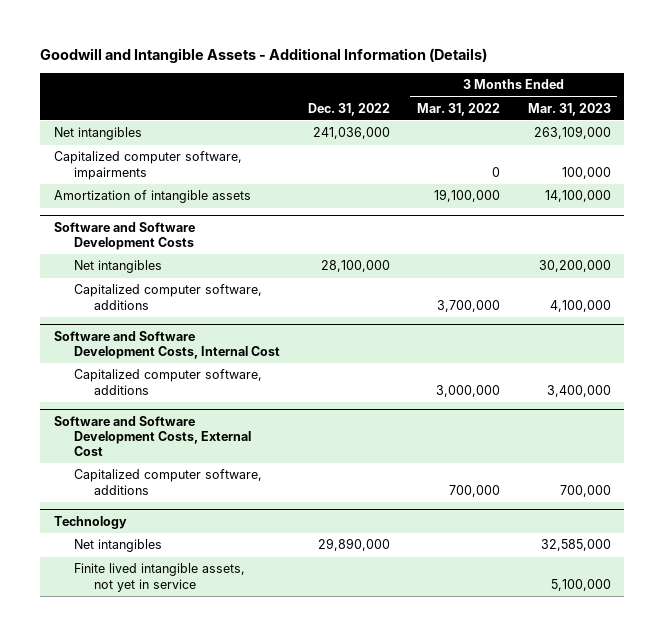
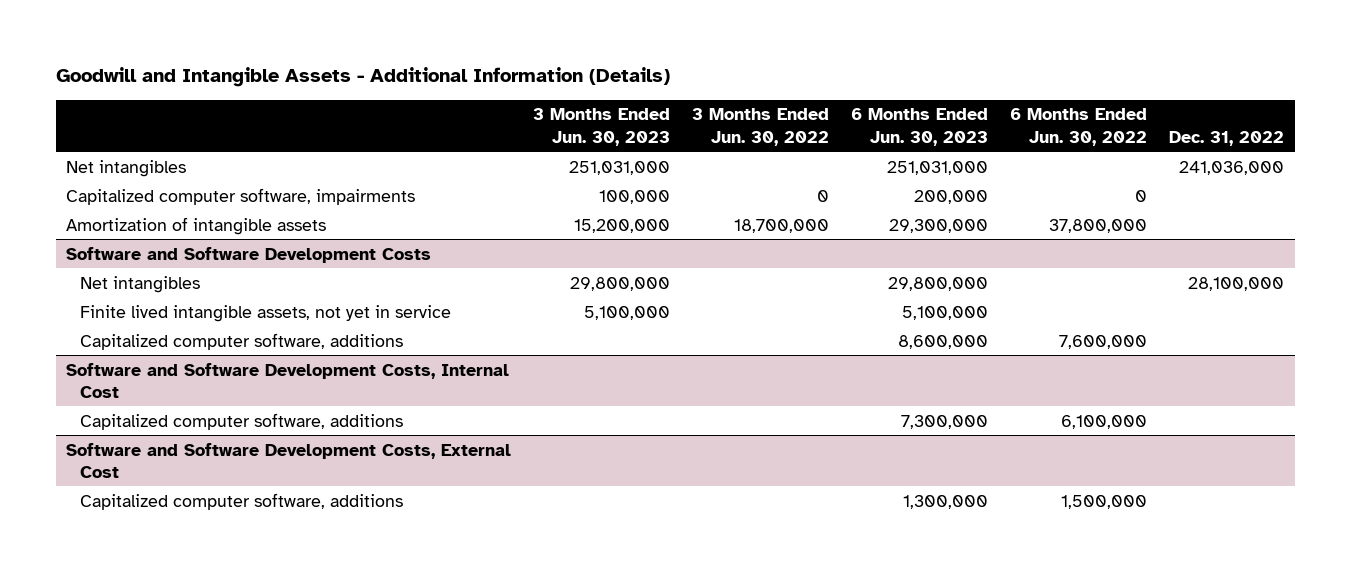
- | Dec. 31, 2022 | 3 Months Ended Mar. 31, 2022 | 3 Months Ended Mar. 31, 2023
+ | 3 Months Ended Jun. 30, 2023 | 3 Months Ended Jun. 30, 2022 | 6 Months Ended Jun. 30, 2023 | 6 Months Ended Jun. 30, 2022 | Dec. 31, 2022
@ Software and Software Development Costs
+ Finite lived intangible assets, not yet in service | 5,100,000 | | 5,100,000 | |
- Technology
- Net intangibles | 29,890,000 | | 32,585,000
- Finite lived intangible assets, not yet in service | | | 5,100,000

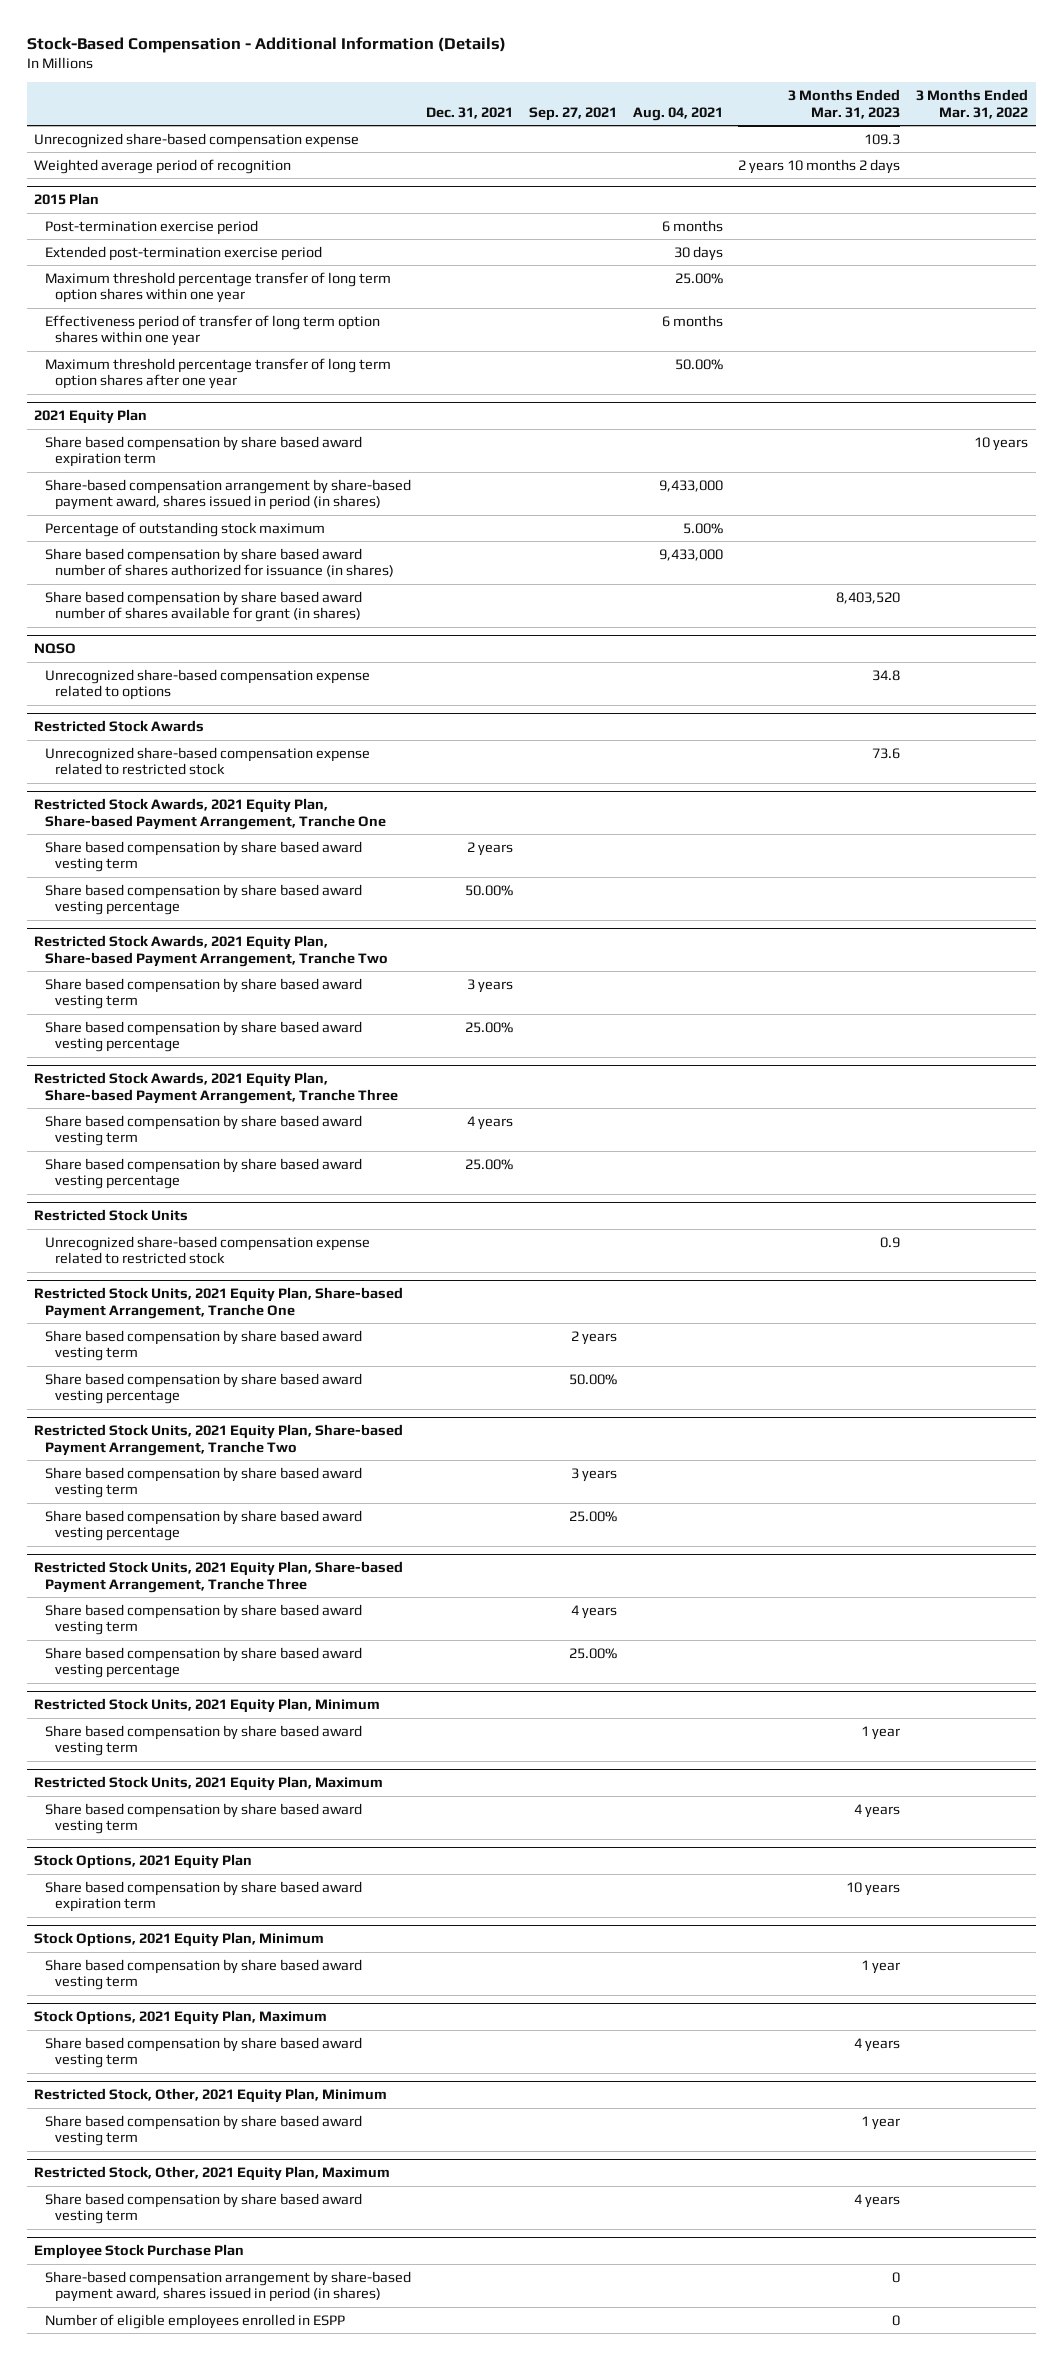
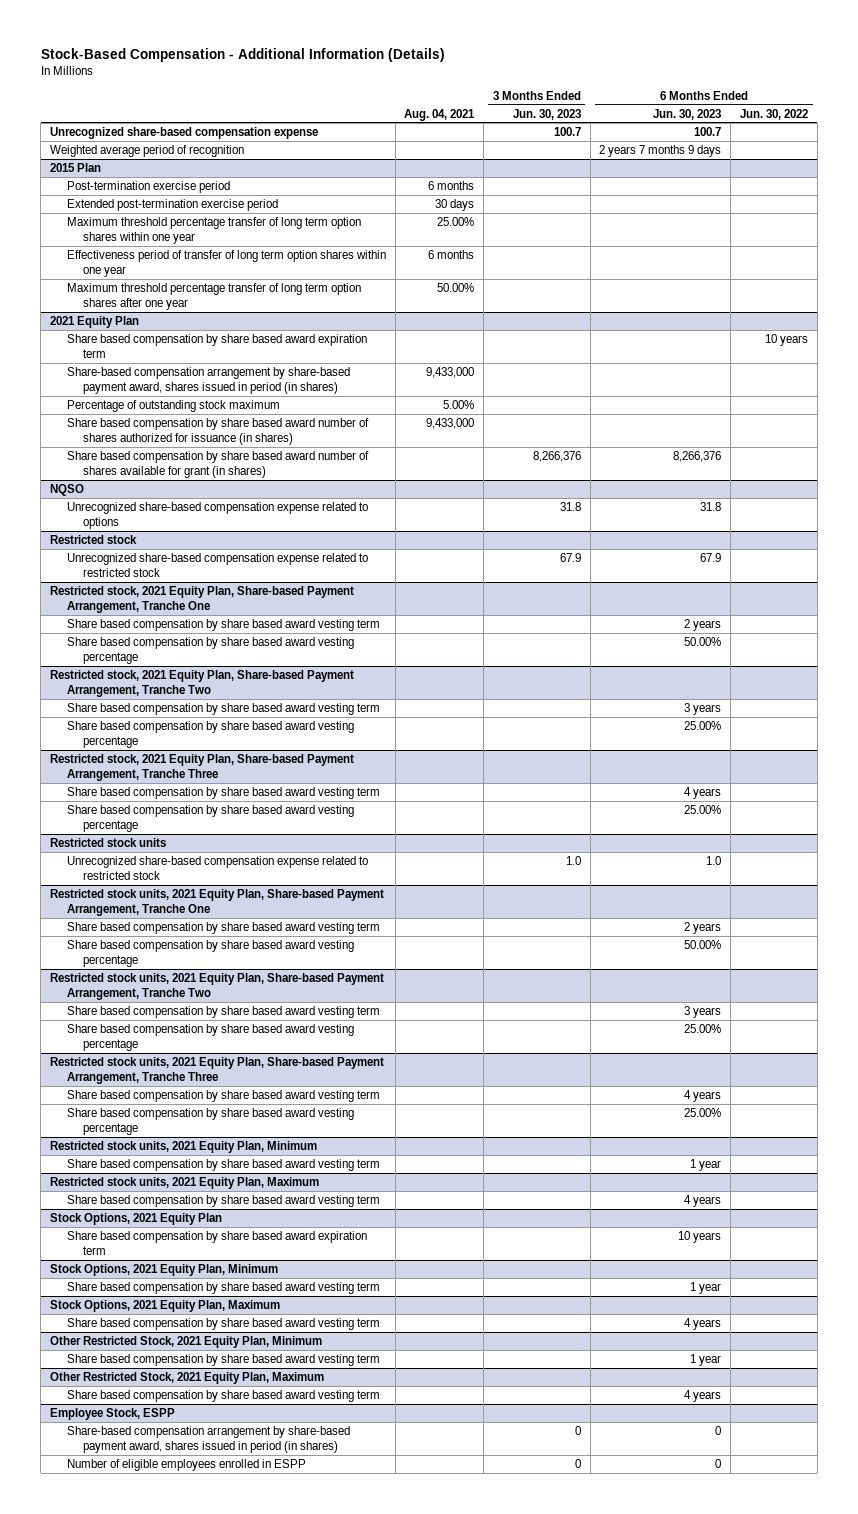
- | Dec. 31, 2021 | Sep. 27, 2021 | Aug. 04, 2021 | 3 Months Ended Mar. 31, 2023 | 3 Months Ended Mar. 31, 2022
+ | Aug. 04, 2021 | 3 Months Ended Jun. 30, 2023 | 6 Months Ended Jun. 30, 2023 | 6 Months Ended Jun. 30, 2022
- Restricted Stock Awards
+ Restricted stock
- Restricted Stock Awards, 2021 Equity Plan, Share-based Payment Arrangement, Tranche One
+ Restricted stock, 2021 Equity Plan, Share-based Payment Arrangement, Tranche One
- Restricted Stock Awards, 2021 Equity Plan, Share-based Payment Arrangement, Tranche Two
+ Restricted stock, 2021 Equity Plan, Share-based Payment Arrangement, Tranche Two
- Restricted Stock Awards, 2021 Equity Plan, Share-based Payment Arrangement, Tranche Three
+ Restricted stock, 2021 Equity Plan, Share-based Payment Arrangement, Tranche Three
- Restricted Stock Units
+ Restricted stock units
- Restricted Stock Units, 2021 Equity Plan, Share-based Payment Arrangement, Tranche One
+ Restricted stock units, 2021 Equity Plan, Share-based Payment Arrangement, Tranche One
- Restricted Stock Units, 2021 Equity Plan, Share-based Payment Arrangement, Tranche Two
+ Restricted stock units, 2021 Equity Plan, Share-based Payment Arrangement, Tranche Two
- Restricted Stock Units, 2021 Equity Plan, Share-based Payment Arrangement, Tranche Three
+ Restricted stock units, 2021 Equity Plan, Share-based Payment Arrangement, Tranche Three
- Restricted Stock Units, 2021 Equity Plan, Minimum
+ Restricted stock units, 2021 Equity Plan, Minimum
- Restricted Stock Units, 2021 Equity Plan, Maximum
+ Restricted stock units, 2021 Equity Plan, Maximum
- Restricted Stock, Other, 2021 Equity Plan, Minimum
+ Other Restricted Stock, 2021 Equity Plan, Minimum
- Restricted Stock, Other, 2021 Equity Plan, Maximum
+ Other Restricted Stock, 2021 Equity Plan, Maximum
- Employee Stock Purchase Plan
- Share-based compensation arrangement by share-based payment award, shares issued in period (in shares) | | | | 0 |
- Number of eligible employees enrolled in ESPP | | | | 0 |
+ Employee Stock, ESPP
+ Share-based compensation arrangement by share-based payment award, shares issued in period (in shares) | | 0 | 0 |
+ Number of eligible employees enrolled in ESPP | | 0 | 0 |

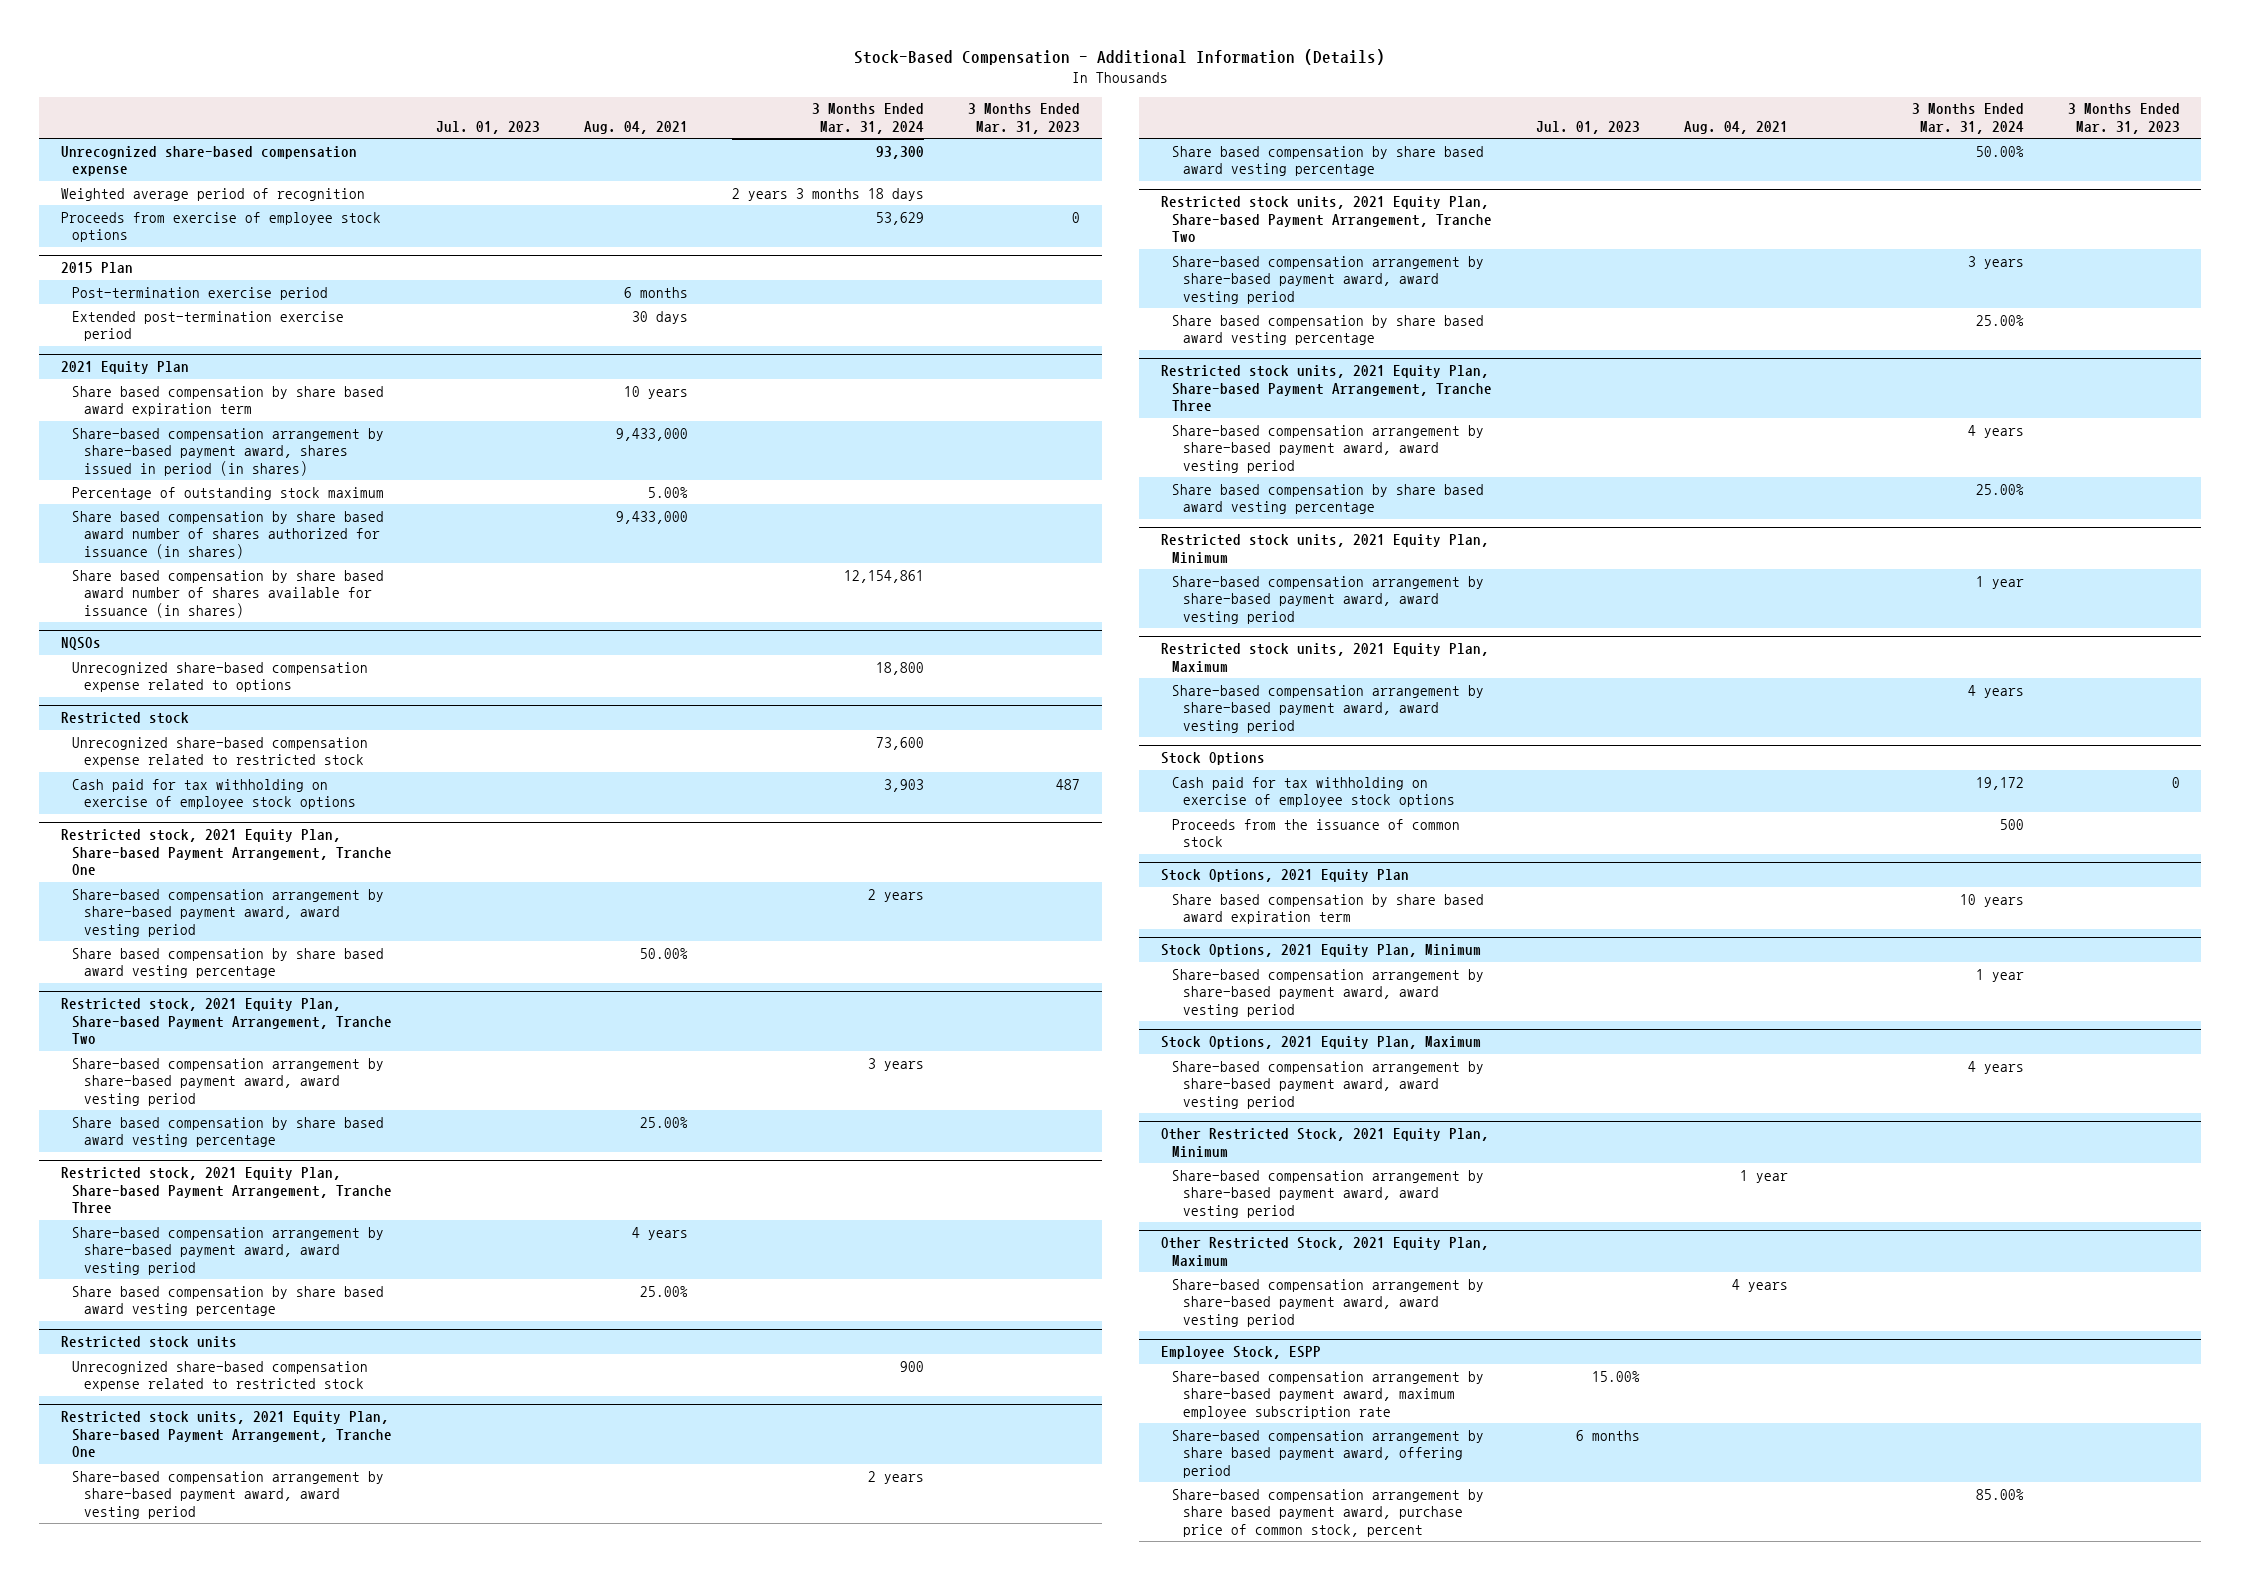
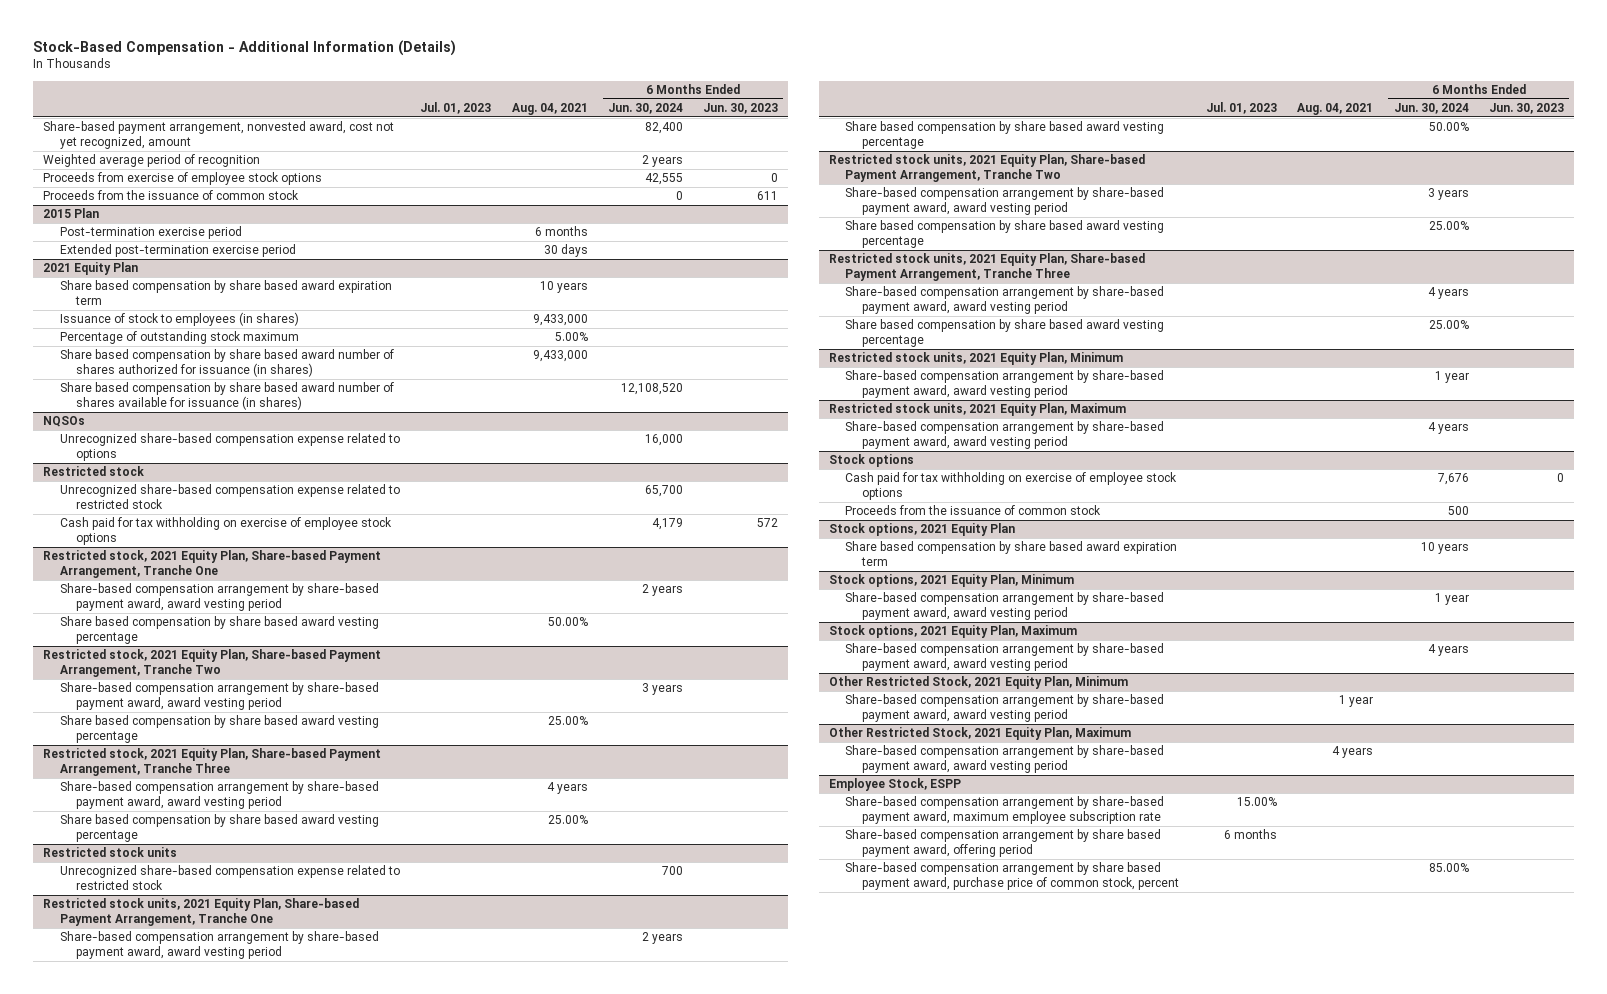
- | Jul. 01, 2023 | Aug. 04, 2021 | 3 Months Ended Mar. 31, 2024 | 3 Months Ended Mar. 31, 2023
+ | Jul. 01, 2023 | Aug. 04, 2021 | 6 Months Ended Jun. 30, 2024 | 6 Months Ended Jun. 30, 2023
- Unrecognized share-based compensation expense | | | 93,300 |
+ Share-based payment arrangement, nonvested award, cost not yet recognized, amount | | | 82,400 |
+ Proceeds from the issuance of common stock | | | 0 | 611
@ 2021 Equity Plan
- Share-based compensation arrangement by share-based payment award, shares issued in period (in shares) | | 9,433,000 | |
+ Issuance of stock to employees (in shares) | | 9,433,000 | |
- Stock Options
+ Stock options
- Stock Options, 2021 Equity Plan
+ Stock options, 2021 Equity Plan
- Stock Options, 2021 Equity Plan, Minimum
+ Stock options, 2021 Equity Plan, Minimum
- Stock Options, 2021 Equity Plan, Maximum
+ Stock options, 2021 Equity Plan, Maximum

